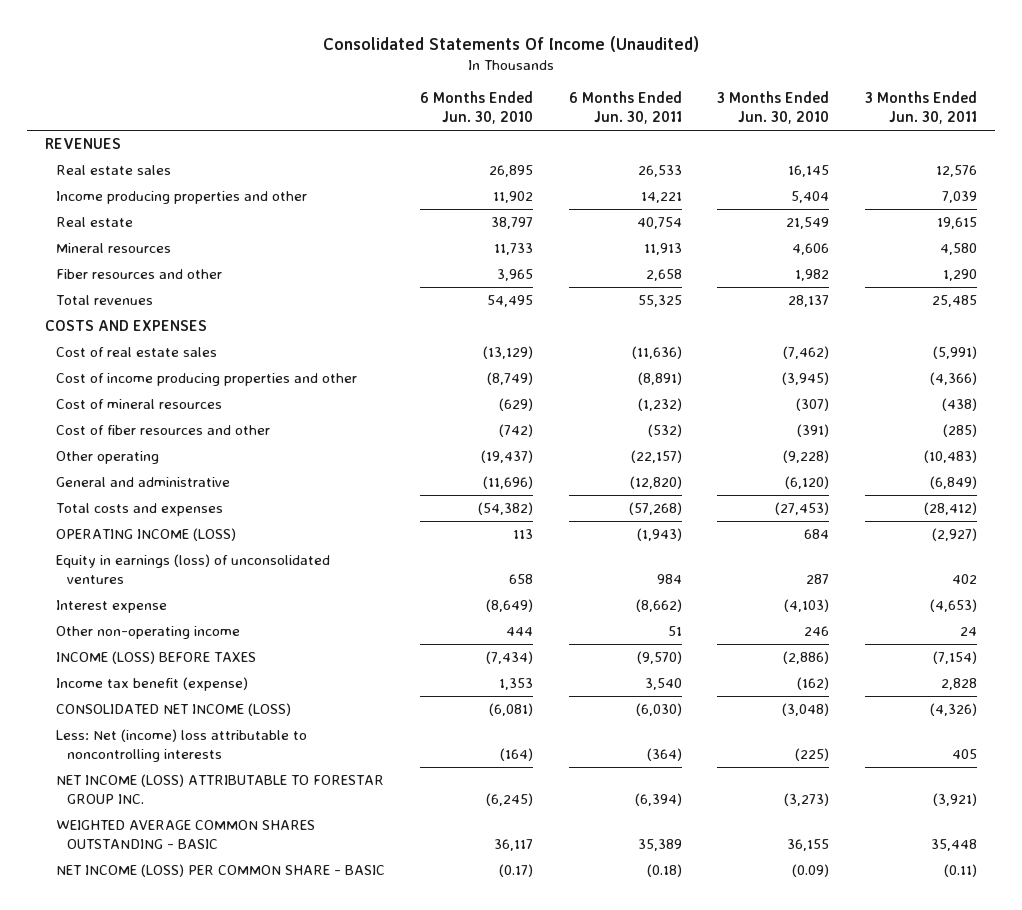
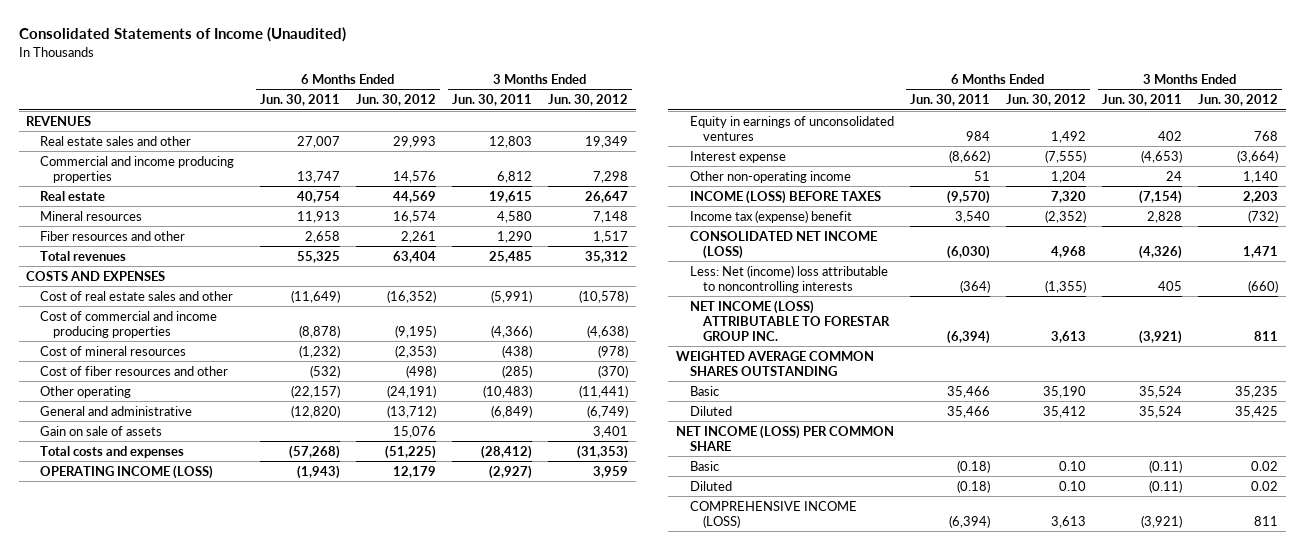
- Consolidated Statements Of Income (Unaudited)
+ Consolidated Statements of Income (Unaudited)
- | 6 Months Ended Jun. 30, 2010 | 6 Months Ended Jun. 30, 2011 | 3 Months Ended Jun. 30, 2010 | 3 Months Ended Jun. 30, 2011
+ | 6 Months Ended Jun. 30, 2011 | 6 Months Ended Jun. 30, 2012 | 3 Months Ended Jun. 30, 2011 | 3 Months Ended Jun. 30, 2012
- Real estate sales | 26,895 | 26,533 | 16,145 | 12,576
- Income producing properties and other | 11,902 | 14,221 | 5,404 | 7,039
+ Real estate sales and other | 27,007 | 29,993 | 12,803 | 19,349
+ Commercial and income producing properties | 13,747 | 14,576 | 6,812 | 7,298
- Cost of real estate sales | (13,129) | (11,636) | (7,462) | (5,991)
- Cost of income producing properties and other | (8,749) | (8,891) | (3,945) | (4,366)
+ Cost of real estate sales and other | (11,649) | (16,352) | (5,991) | (10,578)
+ Cost of commercial and income producing properties | (8,878) | (9,195) | (4,366) | (4,638)
+ Gain on sale of assets | | 15,076 | | 3,401
- Equity in earnings (loss) of unconsolidated ventures | 658 | 984 | 287 | 402
+ Equity in earnings of unconsolidated ventures | 984 | 1,492 | 402 | 768
- Income tax benefit (expense) | 1,353 | 3,540 | (162) | 2,828
+ Income tax (expense) benefit | 3,540 | (2,352) | 2,828 | (732)
- WEIGHTED AVERAGE COMMON SHARES OUTSTANDING - BASIC | 36,117 | 35,389 | 36,155 | 35,448
- NET INCOME (LOSS) PER COMMON SHARE - BASIC | (0.17) | (0.18) | (0.09) | (0.11)
+ WEIGHTED AVERAGE COMMON SHARES OUTSTANDING
+ Basic | 35,466 | 35,190 | 35,524 | 35,235
+ Diluted | 35,466 | 35,412 | 35,524 | 35,425
+ NET INCOME (LOSS) PER COMMON SHARE
+ Basic | (0.18) | 0.10 | (0.11) | 0.02
+ Diluted | (0.18) | 0.10 | (0.11) | 0.02
+ COMPREHENSIVE INCOME (LOSS) | (6,394) | 3,613 | (3,921) | 811

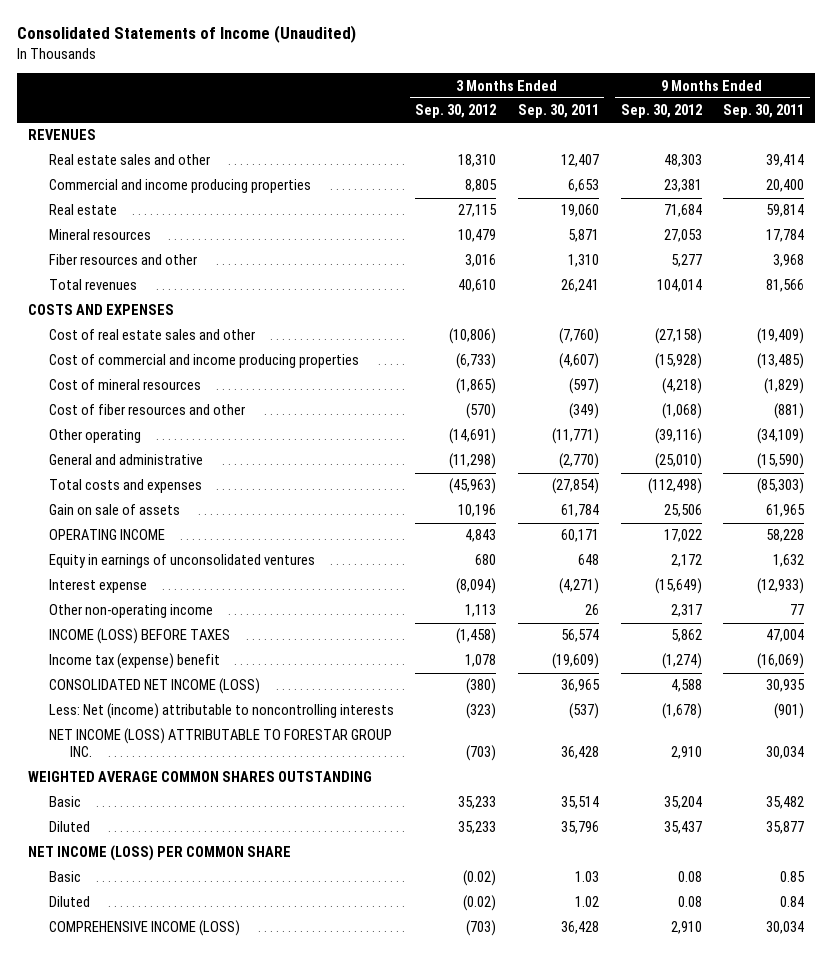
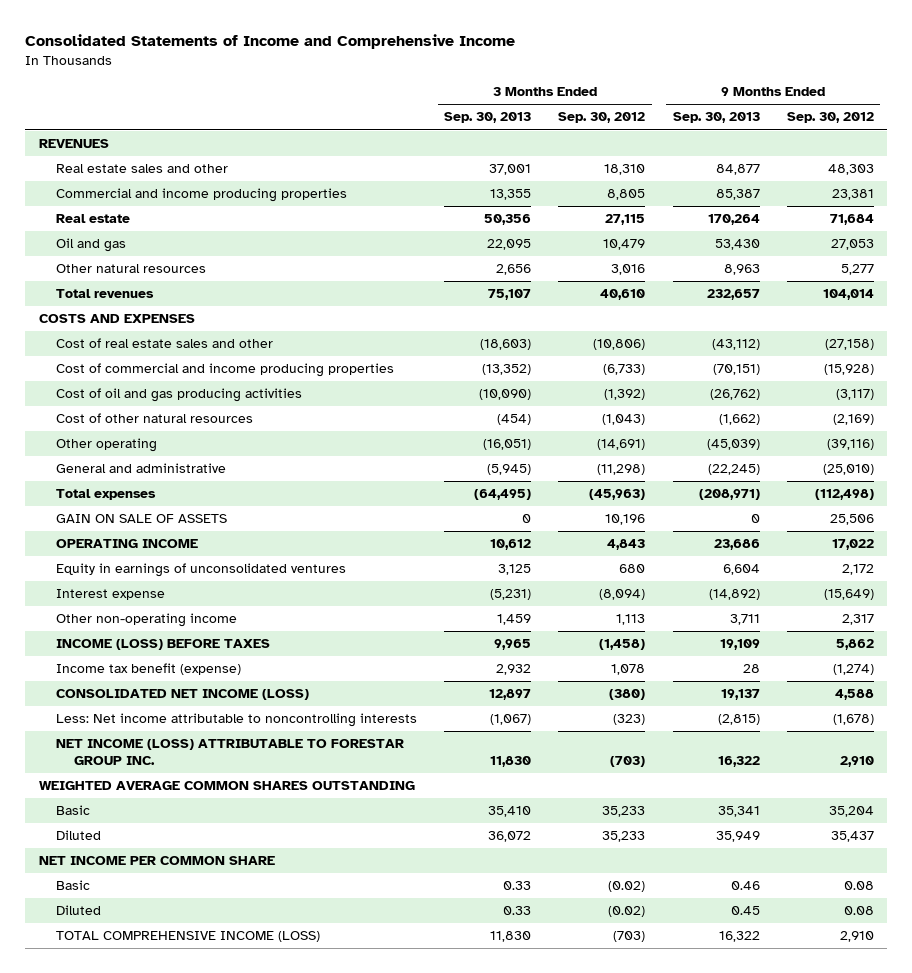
- Consolidated Statements of Income (Unaudited)
+ Consolidated Statements of Income and Comprehensive Income
- | 3 Months Ended Sep. 30, 2012 | 3 Months Ended Sep. 30, 2011 | 9 Months Ended Sep. 30, 2012 | 9 Months Ended Sep. 30, 2011
+ | 3 Months Ended Sep. 30, 2013 | 3 Months Ended Sep. 30, 2012 | 9 Months Ended Sep. 30, 2013 | 9 Months Ended Sep. 30, 2012
- Mineral resources | 10,479 | 5,871 | 27,053 | 17,784
- Fiber resources and other | 3,016 | 1,310 | 5,277 | 3,968
+ Oil and gas | 22,095 | 10,479 | 53,430 | 27,053
+ Other natural resources | 2,656 | 3,016 | 8,963 | 5,277
- Cost of mineral resources | (1,865) | (597) | (4,218) | (1,829)
- Cost of fiber resources and other | (570) | (349) | (1,068) | (881)
+ Cost of oil and gas producing activities | (10,090) | (1,392) | (26,762) | (3,117)
+ Cost of other natural resources | (454) | (1,043) | (1,662) | (2,169)
- Total costs and expenses | (45,963) | (27,854) | (112,498) | (85,303)
- Gain on sale of assets | 10,196 | 61,784 | 25,506 | 61,965
+ Total expenses | (64,495) | (45,963) | (208,971) | (112,498)
+ GAIN ON SALE OF ASSETS | 0 | 10,196 | 0 | 25,506
- Income tax (expense) benefit | 1,078 | (19,609) | (1,274) | (16,069)
+ Income tax benefit (expense) | 2,932 | 1,078 | 28 | (1,274)
- Less: Net (income) attributable to noncontrolling interests | (323) | (537) | (1,678) | (901)
+ Less: Net income attributable to noncontrolling interests | (1,067) | (323) | (2,815) | (1,678)
- NET INCOME (LOSS) PER COMMON SHARE
+ NET INCOME PER COMMON SHARE
- COMPREHENSIVE INCOME (LOSS) | (703) | 36,428 | 2,910 | 30,034
+ TOTAL COMPREHENSIVE INCOME (LOSS) | 11,830 | (703) | 16,322 | 2,910

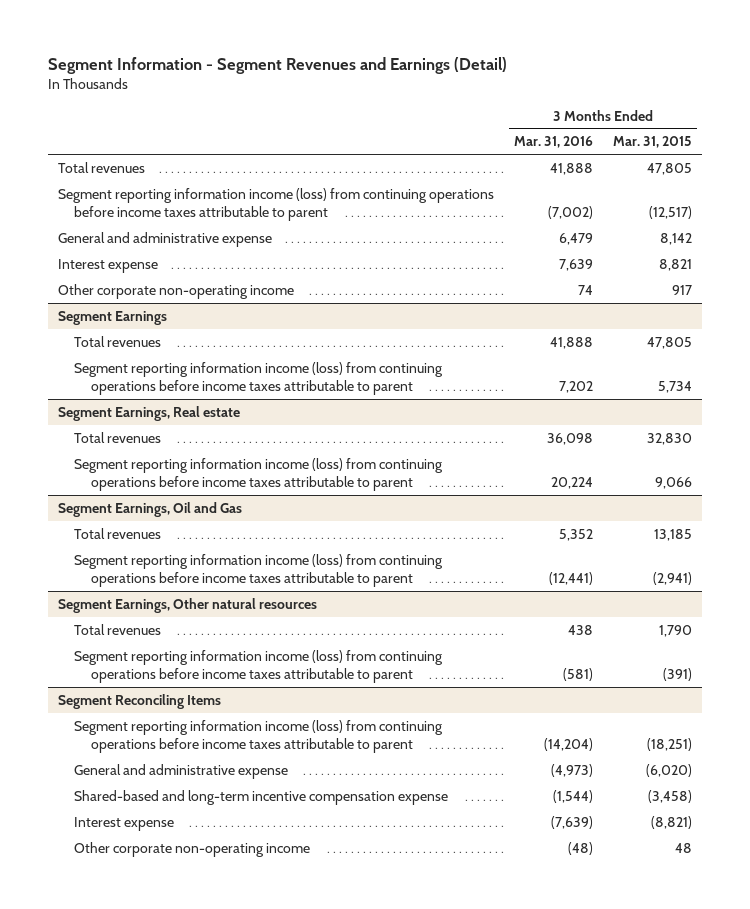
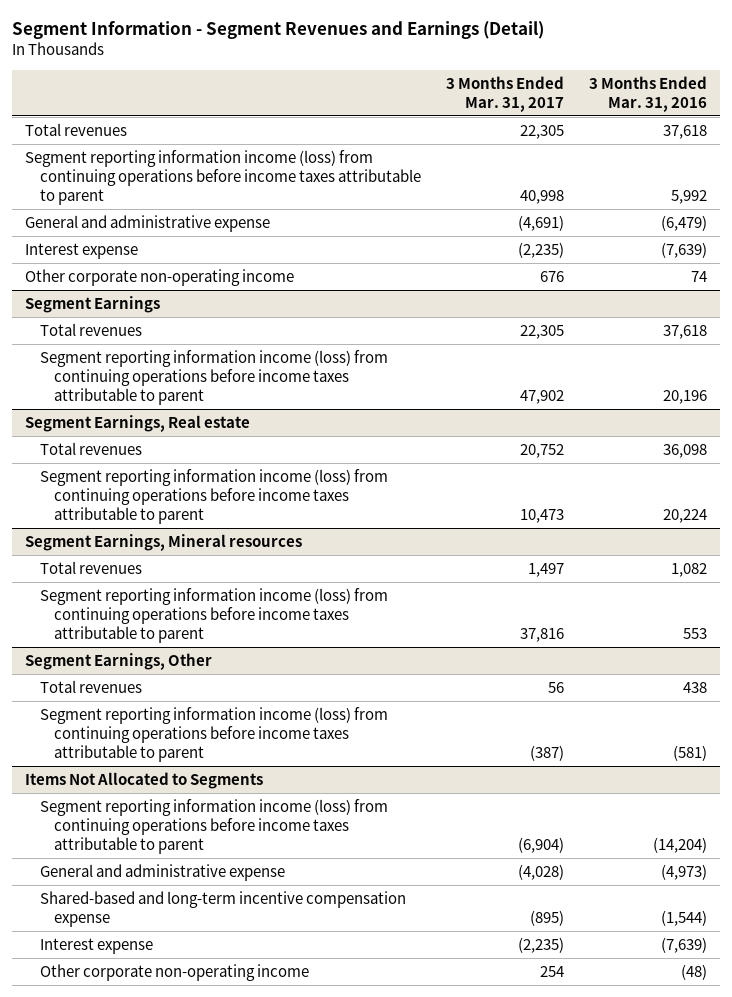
- | 3 Months Ended Mar. 31, 2016 | 3 Months Ended Mar. 31, 2015
+ | 3 Months Ended Mar. 31, 2017 | 3 Months Ended Mar. 31, 2016
- Total revenues | 41,888 | 47,805
- Segment reporting information income (loss) from continuing operations before income taxes attributable to parent | (7,002) | (12,517)
- General and administrative expense | 6,479 | 8,142
- Interest expense | 7,639 | 8,821
+ Total revenues | 22,305 | 37,618
+ Segment reporting information income (loss) from continuing operations before income taxes attributable to parent | 40,998 | 5,992
+ General and administrative expense | (4,691) | (6,479)
+ Interest expense | (2,235) | (7,639)
@ Segment Earnings
- Total revenues | 41,888 | 47,805
- Segment reporting information income (loss) from continuing operations before income taxes attributable to parent | 7,202 | 5,734
+ Total revenues | 22,305 | 37,618
+ Segment reporting information income (loss) from continuing operations before income taxes attributable to parent | 47,902 | 20,196
- Segment Earnings, Oil and Gas
- Total revenues | 5,352 | 13,185
- Segment reporting information income (loss) from continuing operations before income taxes attributable to parent | (12,441) | (2,941)
- Segment Earnings, Other natural resources
+ Segment Earnings, Mineral resources
+ Total revenues | 1,497 | 1,082
+ Segment reporting information income (loss) from continuing operations before income taxes attributable to parent | 37,816 | 553
+ Segment Earnings, Other
- Segment Reconciling Items
+ Items Not Allocated to Segments

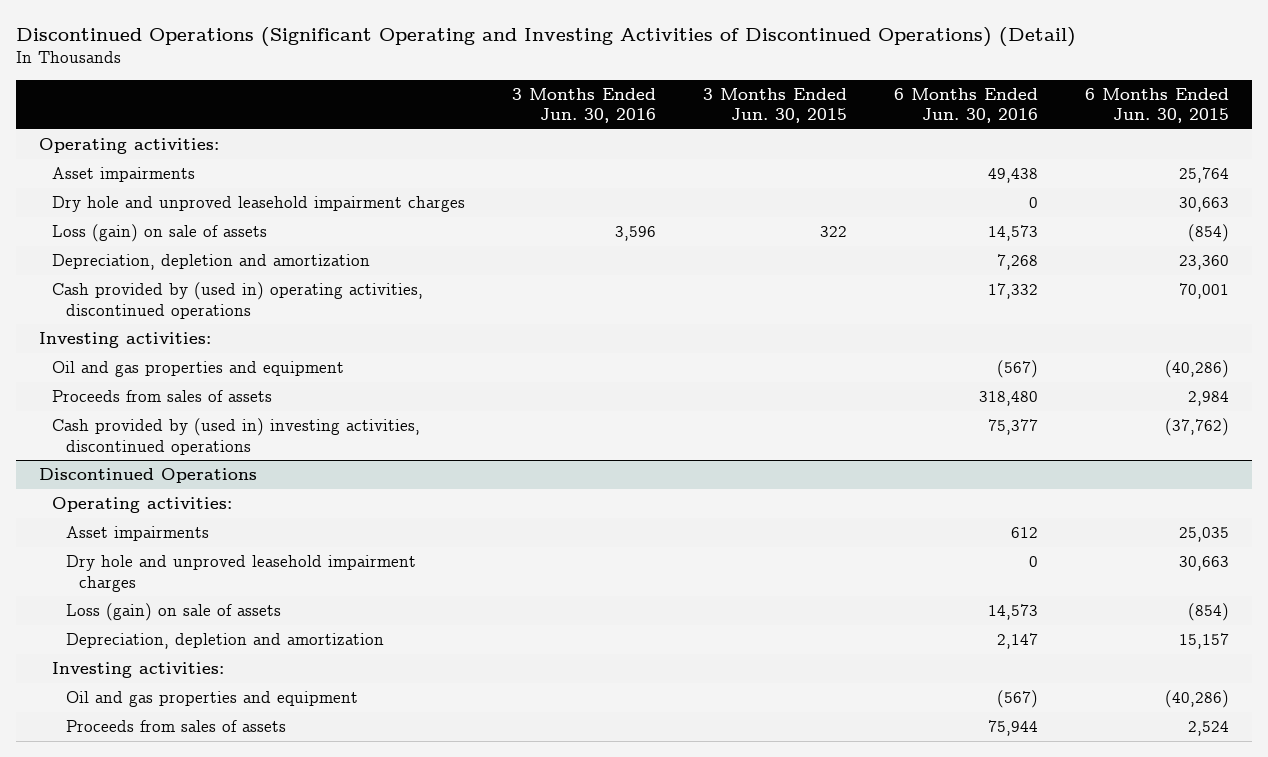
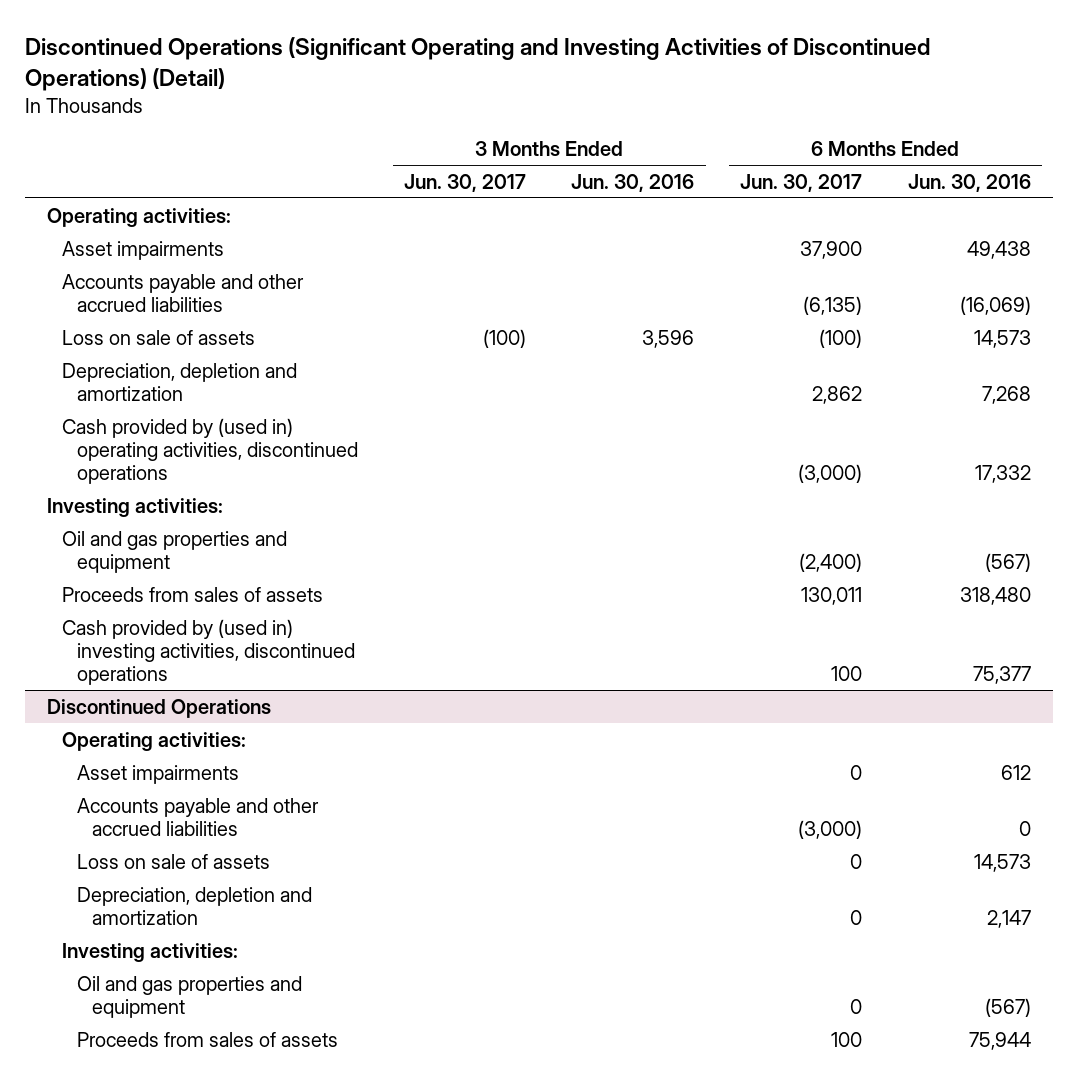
- | 3 Months Ended Jun. 30, 2016 | 3 Months Ended Jun. 30, 2015 | 6 Months Ended Jun. 30, 2016 | 6 Months Ended Jun. 30, 2015
+ | 3 Months Ended Jun. 30, 2017 | 3 Months Ended Jun. 30, 2016 | 6 Months Ended Jun. 30, 2017 | 6 Months Ended Jun. 30, 2016
- Dry hole and unproved leasehold impairment charges | | | 0 | 30,663
- Loss (gain) on sale of assets | 3,596 | 322 | 14,573 | (854)
+ Accounts payable and other accrued liabilities | | | (6,135) | (16,069)
+ Loss on sale of assets | (100) | 3,596 | (100) | 14,573
@ Discontinued Operations
- Dry hole and unproved leasehold impairment charges | | | 0 | 30,663
- Loss (gain) on sale of assets | | | 14,573 | (854)
+ Accounts payable and other accrued liabilities | | | (3,000) | 0
+ Loss on sale of assets | | | 0 | 14,573

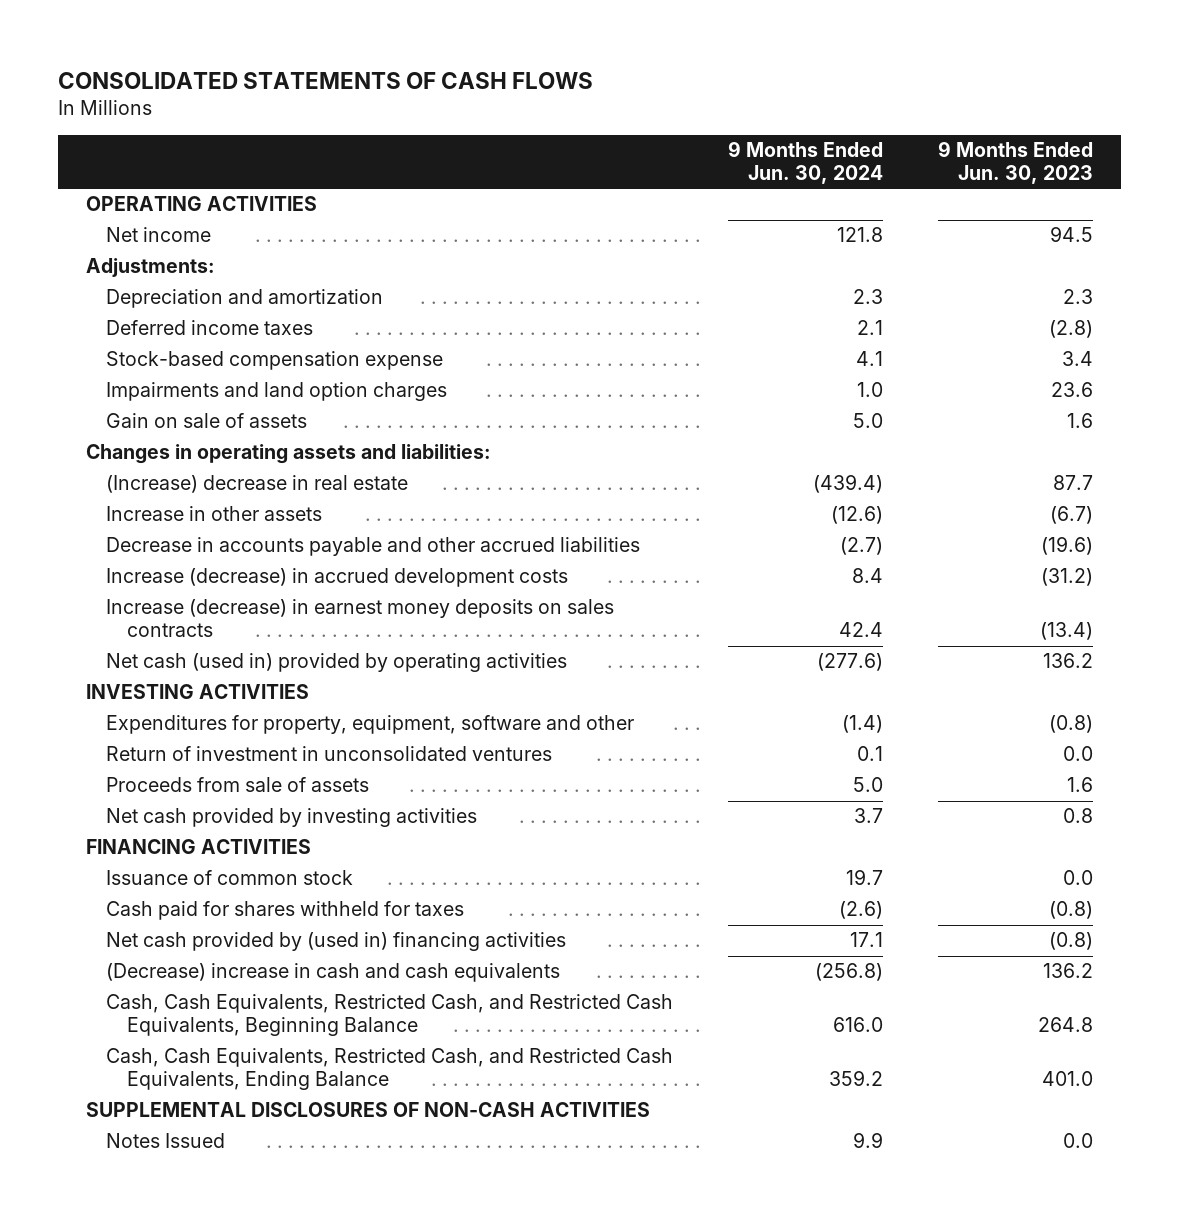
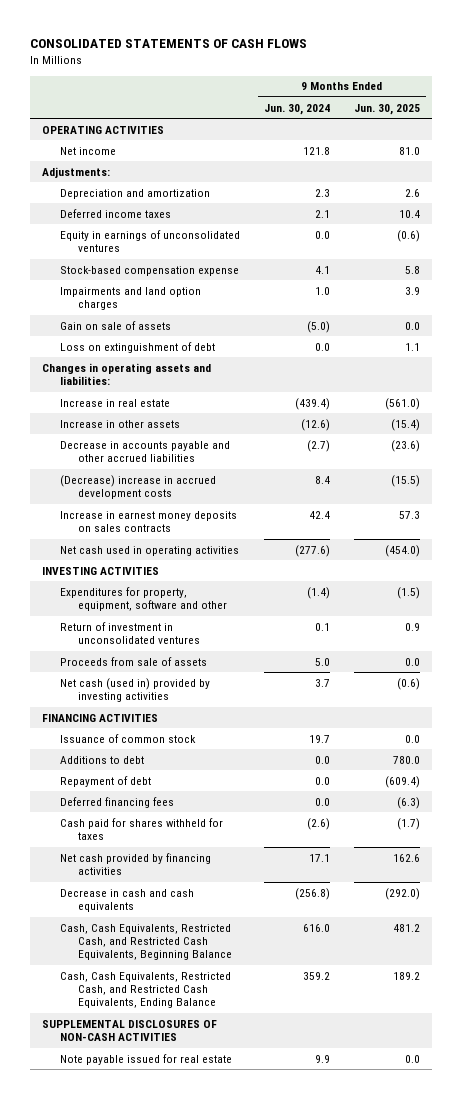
- | 9 Months Ended Jun. 30, 2024 | 9 Months Ended Jun. 30, 2023
+ | 9 Months Ended Jun. 30, 2024 | 9 Months Ended Jun. 30, 2025
+ Equity in earnings of unconsolidated ventures | 0.0 | (0.6)
- Gain on sale of assets | 5.0 | 1.6
+ Gain on sale of assets | (5.0) | 0.0
+ Loss on extinguishment of debt | 0.0 | 1.1
- (Increase) decrease in real estate | (439.4) | 87.7
+ Increase in real estate | (439.4) | (561.0)
- Increase (decrease) in accrued development costs | 8.4 | (31.2)
- Increase (decrease) in earnest money deposits on sales contracts | 42.4 | (13.4)
- Net cash (used in) provided by operating activities | (277.6) | 136.2
+ (Decrease) increase in accrued development costs | 8.4 | (15.5)
+ Increase in earnest money deposits on sales contracts | 42.4 | 57.3
+ Net cash used in operating activities | (277.6) | (454.0)
- Net cash provided by investing activities | 3.7 | 0.8
+ Net cash (used in) provided by investing activities | 3.7 | (0.6)
+ Additions to debt | 0.0 | 780.0
+ Repayment of debt | 0.0 | (609.4)
+ Deferred financing fees | 0.0 | (6.3)
- Net cash provided by (used in) financing activities | 17.1 | (0.8)
- (Decrease) increase in cash and cash equivalents | (256.8) | 136.2
+ Net cash provided by financing activities | 17.1 | 162.6
+ Decrease in cash and cash equivalents | (256.8) | (292.0)
- Notes Issued | 9.9 | 0.0
+ Note payable issued for real estate | 9.9 | 0.0

